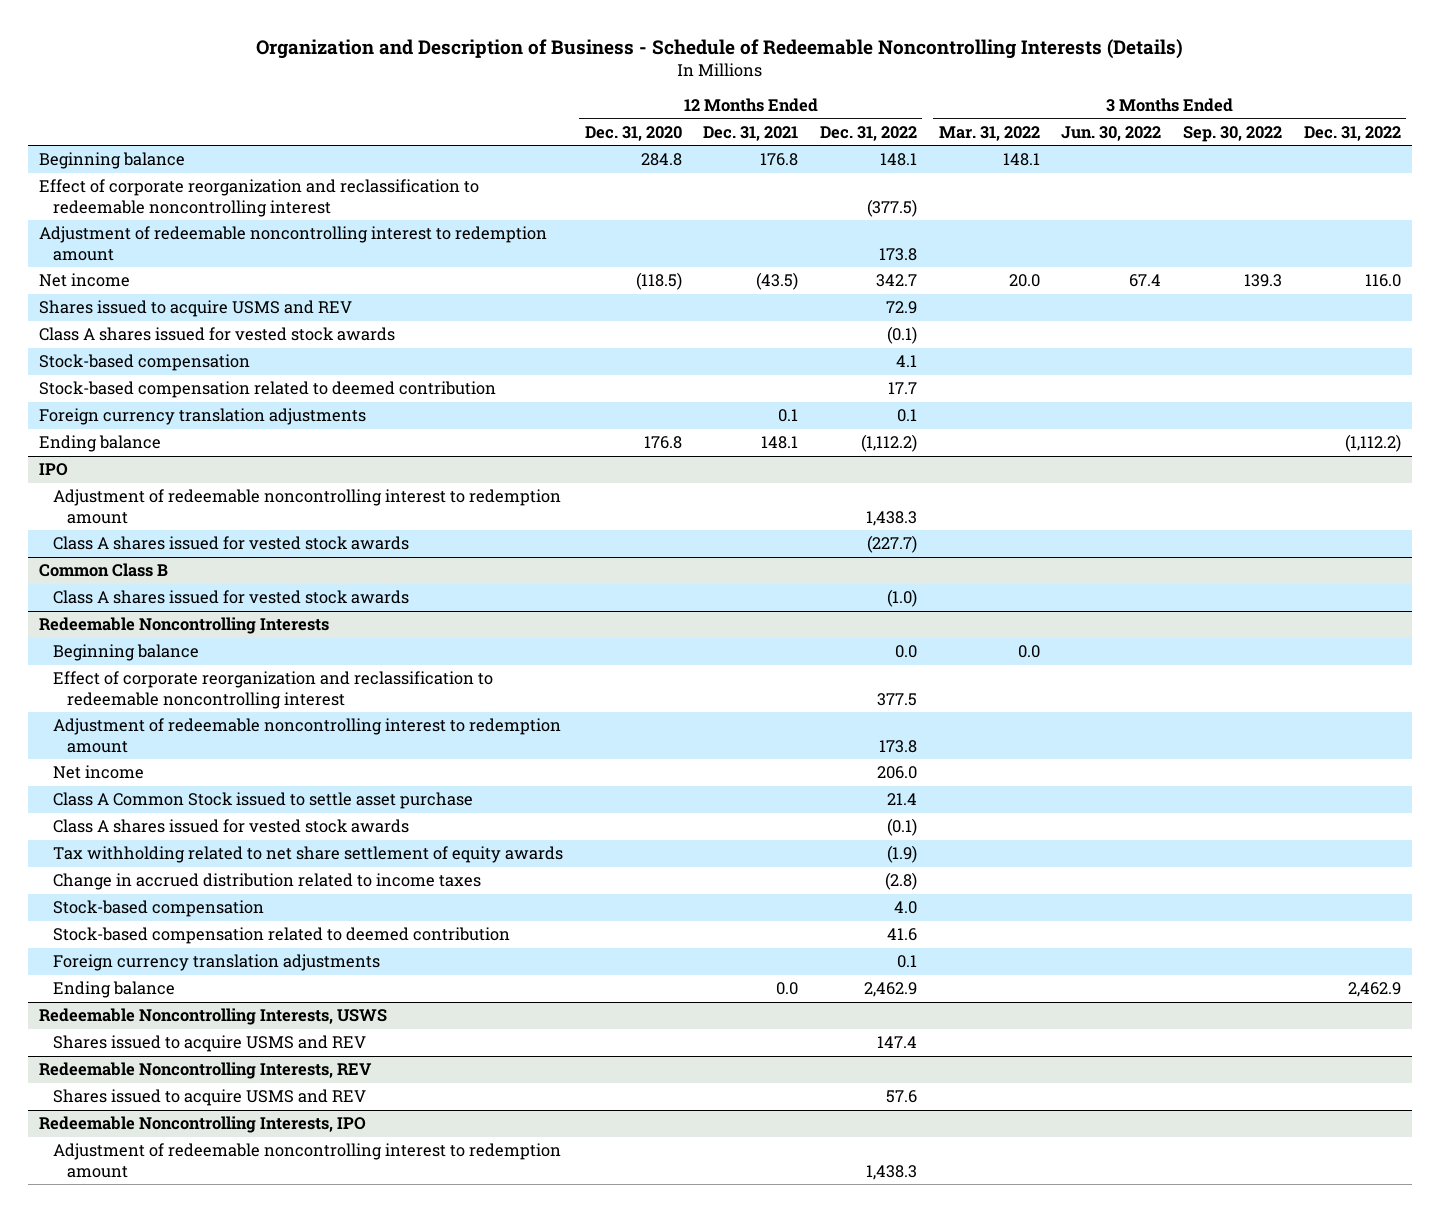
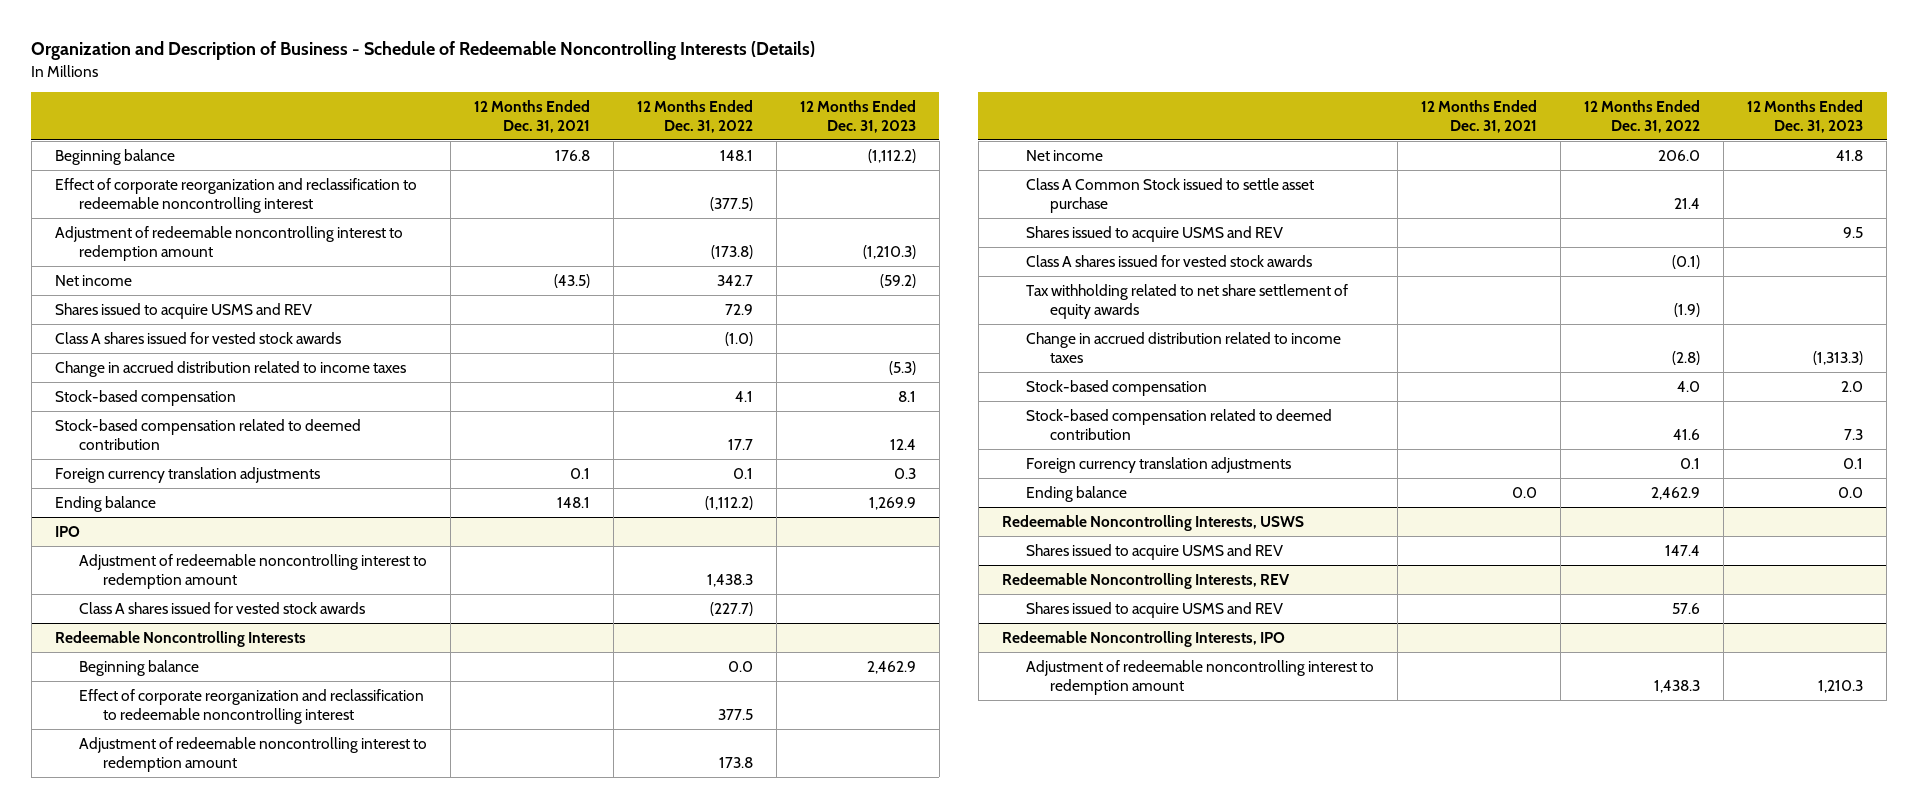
- | 12 Months Ended Dec. 31, 2020 | 12 Months Ended Dec. 31, 2021 | 12 Months Ended Dec. 31, 2022 | 3 Months Ended Mar. 31, 2022 | 3 Months Ended Jun. 30, 2022 | 3 Months Ended Sep. 30, 2022 | 3 Months Ended Dec. 31, 2022
+ | 12 Months Ended Dec. 31, 2021 | 12 Months Ended Dec. 31, 2022 | 12 Months Ended Dec. 31, 2023
- Adjustment of redeemable noncontrolling interest to redemption amount | | | 173.8 | | | |
+ Adjustment of redeemable noncontrolling interest to redemption amount | | (173.8) | (1,210.3)
- Class A shares issued for vested stock awards | | | (0.1) | | | |
+ Class A shares issued for vested stock awards | | (1.0) |
+ Change in accrued distribution related to income taxes | | | (5.3)
- Common Class B
- Class A shares issued for vested stock awards | | | (1.0) | | | |
@ Redeemable Noncontrolling Interests
+ Shares issued to acquire USMS and REV | | | 9.5

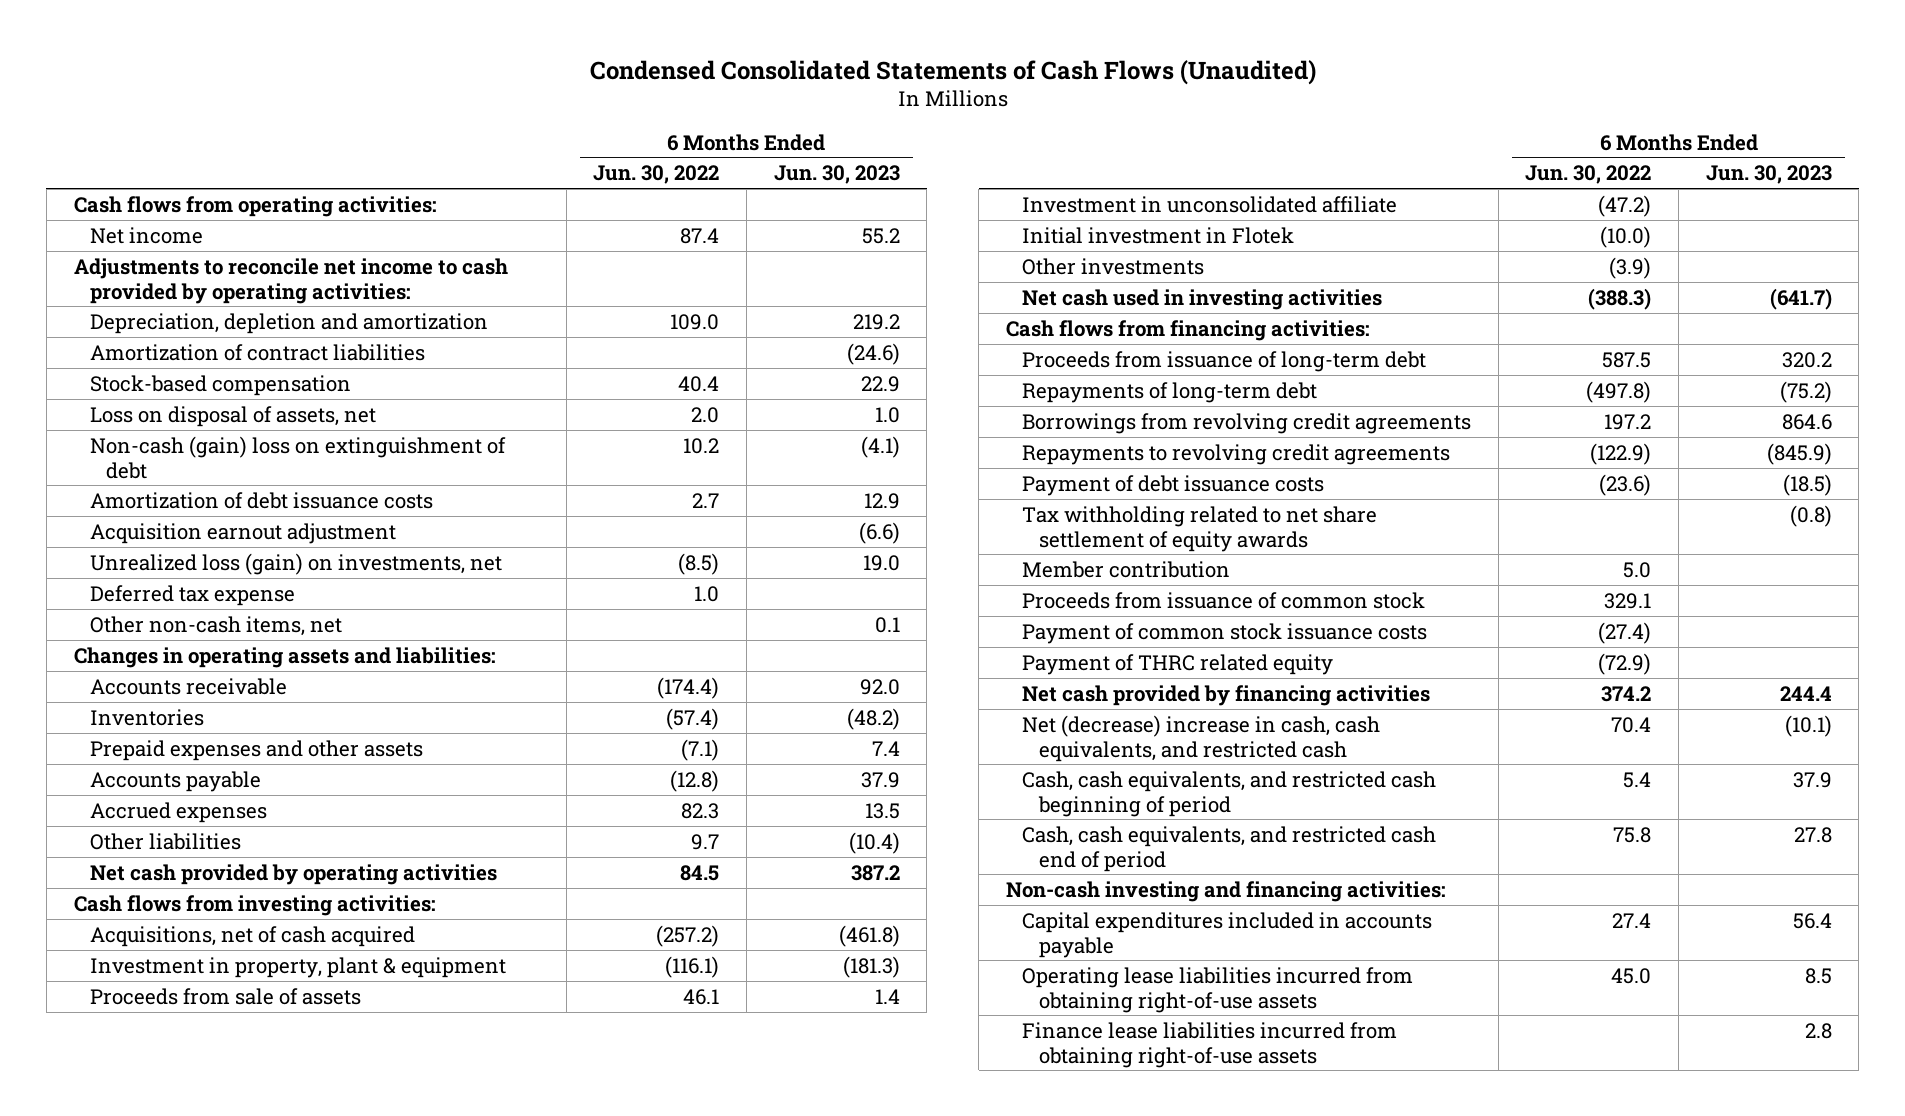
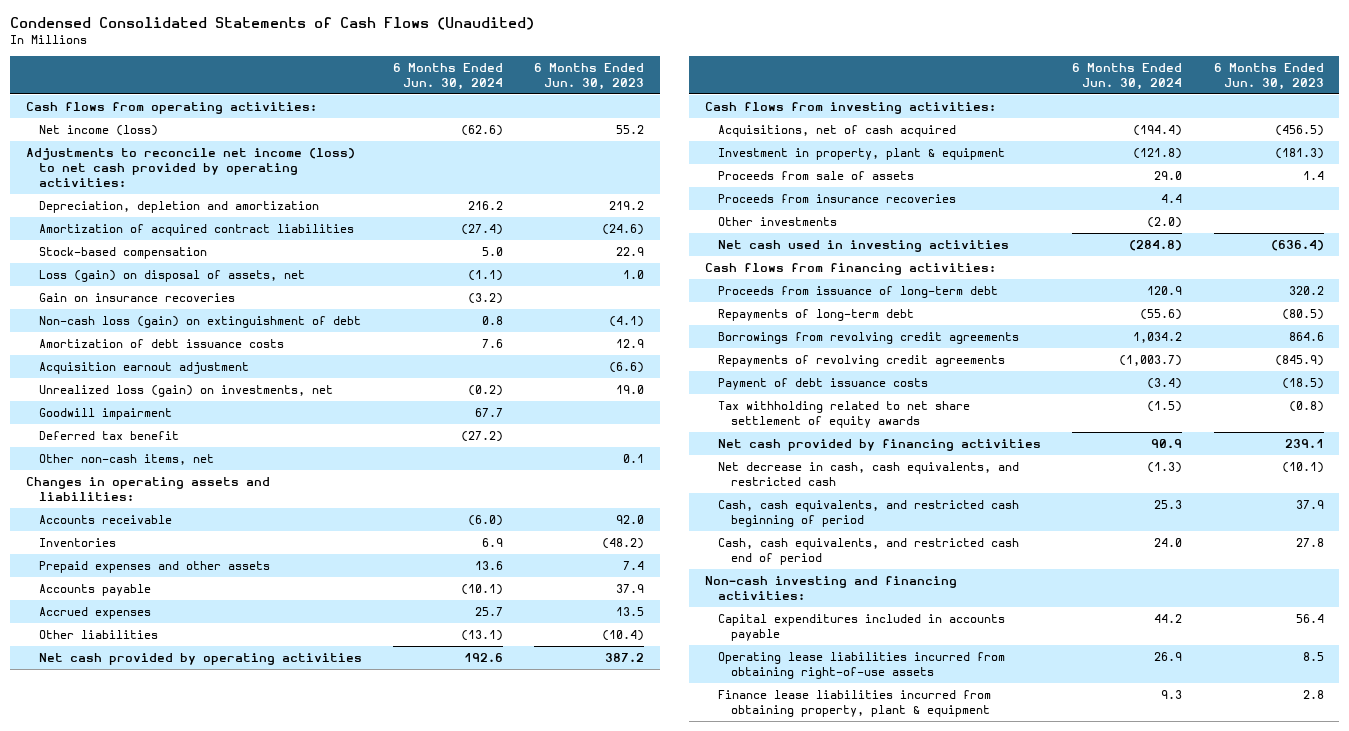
- | 6 Months Ended Jun. 30, 2022 | 6 Months Ended Jun. 30, 2023
+ | 6 Months Ended Jun. 30, 2024 | 6 Months Ended Jun. 30, 2023
- Net income | 87.4 | 55.2
- Adjustments to reconcile net income to cash provided by operating activities:
+ Net income (loss) | (62.6) | 55.2
+ Adjustments to reconcile net income (loss) to net cash provided by operating activities:
- Amortization of contract liabilities | | (24.6)
+ Amortization of acquired contract liabilities | (27.4) | (24.6)
- Loss on disposal of assets, net | 2.0 | 1.0
- Non-cash (gain) loss on extinguishment of debt | 10.2 | (4.1)
+ Loss (gain) on disposal of assets, net | (1.1) | 1.0
+ Gain on insurance recoveries | (3.2) |
+ Non-cash loss (gain) on extinguishment of debt | 0.8 | (4.1)
- Deferred tax expense | 1.0 |
+ Goodwill impairment | 67.7 |
+ Deferred tax benefit | (27.2) |
- Acquisitions, net of cash acquired | (257.2) | (461.8)
+ Acquisitions, net of cash acquired | (194.4) | (456.5)
- Investment in unconsolidated affiliate | (47.2) |
- Initial investment in Flotek | (10.0) |
+ Proceeds from insurance recoveries | 4.4 |
- Net cash used in investing activities | (388.3) | (641.7)
+ Net cash used in investing activities | (284.8) | (636.4)
- Repayments of long-term debt | (497.8) | (75.2)
+ Repayments of long-term debt | (55.6) | (80.5)
- Repayments to revolving credit agreements | (122.9) | (845.9)
+ Repayments of revolving credit agreements | (1,003.7) | (845.9)
- Member contribution | 5.0 |
- Proceeds from issuance of common stock | 329.1 |
- Payment of common stock issuance costs | (27.4) |
- Payment of THRC related equity | (72.9) |
- Net cash provided by financing activities | 374.2 | 244.4
- Net (decrease) increase in cash, cash equivalents, and restricted cash | 70.4 | (10.1)
+ Net cash provided by financing activities | 90.9 | 239.1
+ Net decrease in cash, cash equivalents, and restricted cash | (1.3) | (10.1)
- Finance lease liabilities incurred from obtaining right-of-use assets | | 2.8
+ Finance lease liabilities incurred from obtaining property, plant & equipment | 9.3 | 2.8

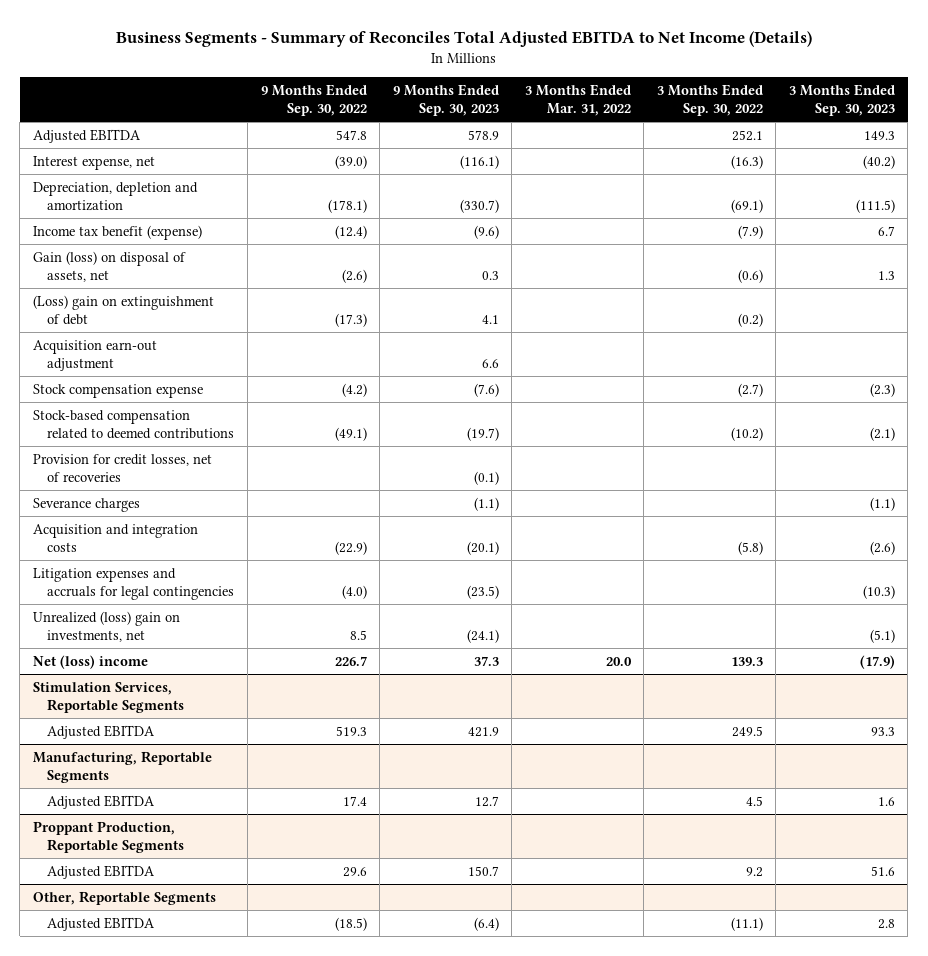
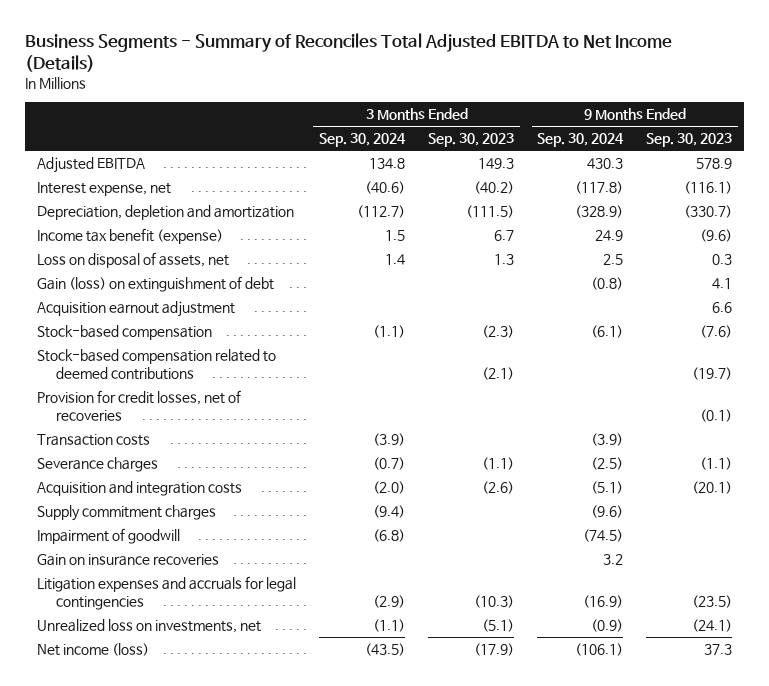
- | 9 Months Ended Sep. 30, 2022 | 9 Months Ended Sep. 30, 2023 | 3 Months Ended Mar. 31, 2022 | 3 Months Ended Sep. 30, 2022 | 3 Months Ended Sep. 30, 2023
+ | 3 Months Ended Sep. 30, 2024 | 3 Months Ended Sep. 30, 2023 | 9 Months Ended Sep. 30, 2024 | 9 Months Ended Sep. 30, 2023
- Gain (loss) on disposal of assets, net | (2.6) | 0.3 | | (0.6) | 1.3
- (Loss) gain on extinguishment of debt | (17.3) | 4.1 | | (0.2) |
- Acquisition earn-out adjustment | | 6.6 | | |
- Stock compensation expense | (4.2) | (7.6) | | (2.7) | (2.3)
+ Loss on disposal of assets, net | 1.4 | 1.3 | 2.5 | 0.3
+ Gain (loss) on extinguishment of debt | | | (0.8) | 4.1
+ Acquisition earnout adjustment | | | | 6.6
+ Stock-based compensation | (1.1) | (2.3) | (6.1) | (7.6)
+ Transaction costs | (3.9) | | (3.9) |
+ Supply commitment charges | (9.4) | | (9.6) |
+ Impairment of goodwill | (6.8) | | (74.5) |
+ Gain on insurance recoveries | | | 3.2 |
- Unrealized (loss) gain on investments, net | 8.5 | (24.1) | | | (5.1)
- Net (loss) income | 226.7 | 37.3 | 20.0 | 139.3 | (17.9)
- Stimulation Services, Reportable Segments
- Adjusted EBITDA | 519.3 | 421.9 | | 249.5 | 93.3
- Manufacturing, Reportable Segments
- Adjusted EBITDA | 17.4 | 12.7 | | 4.5 | 1.6
- Proppant Production, Reportable Segments
- Adjusted EBITDA | 29.6 | 150.7 | | 9.2 | 51.6
- Other, Reportable Segments
- Adjusted EBITDA | (18.5) | (6.4) | | (11.1) | 2.8
+ Unrealized loss on investments, net | (1.1) | (5.1) | (0.9) | (24.1)
+ Net income (loss) | (43.5) | (17.9) | (106.1) | 37.3

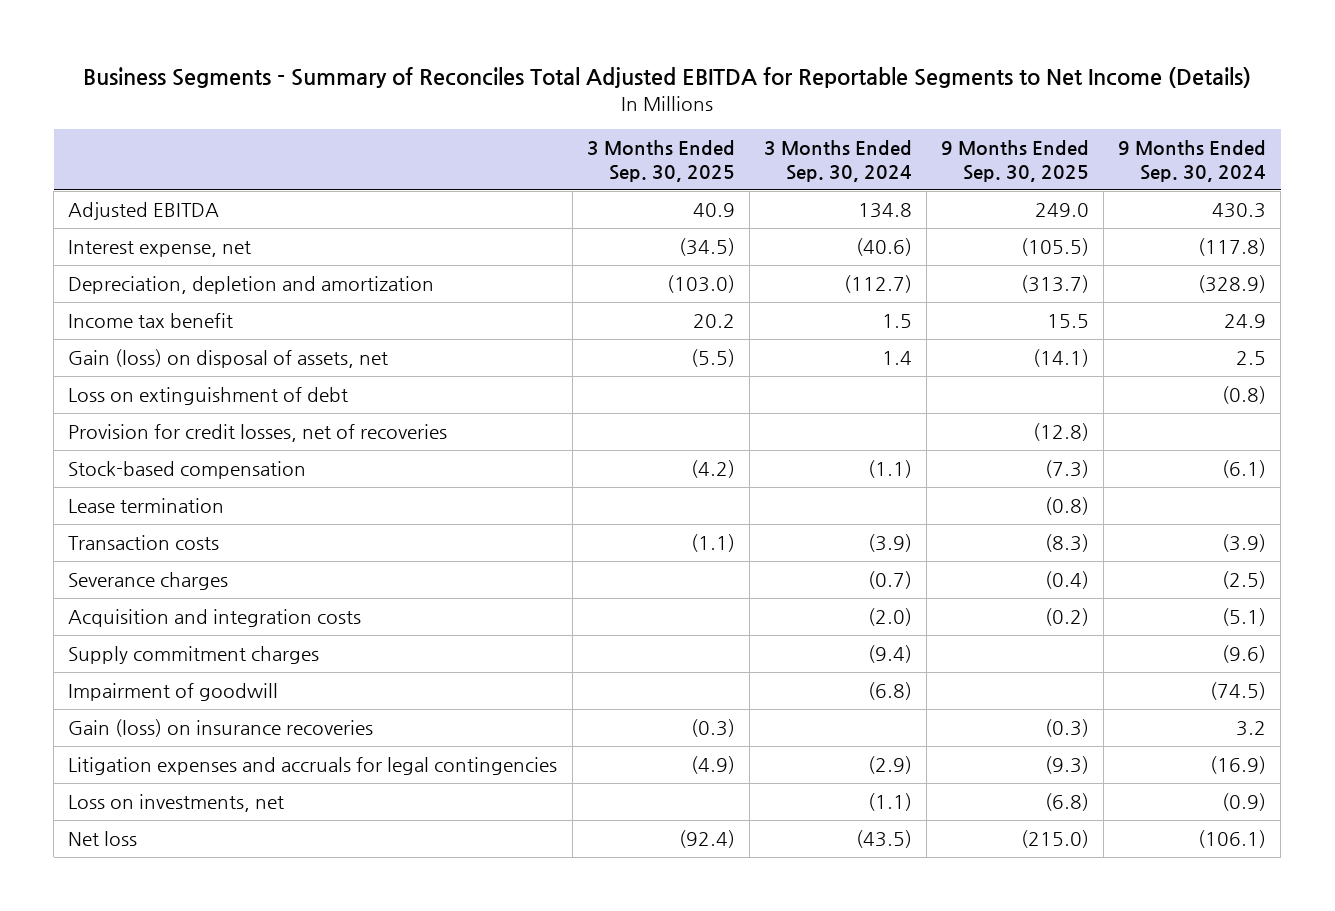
- Business Segments - Summary of Reconciles Total Adjusted EBITDA to Net Income (Details)
+ Business Segments - Summary of Reconciles Total Adjusted EBITDA for Reportable Segments to Net Income (Details)
- | 3 Months Ended Sep. 30, 2024 | 3 Months Ended Sep. 30, 2023 | 9 Months Ended Sep. 30, 2024 | 9 Months Ended Sep. 30, 2023
+ | 3 Months Ended Sep. 30, 2025 | 3 Months Ended Sep. 30, 2024 | 9 Months Ended Sep. 30, 2025 | 9 Months Ended Sep. 30, 2024
- Income tax benefit (expense) | 1.5 | 6.7 | 24.9 | (9.6)
- Loss on disposal of assets, net | 1.4 | 1.3 | 2.5 | 0.3
- Gain (loss) on extinguishment of debt | | | (0.8) | 4.1
- Acquisition earnout adjustment | | | | 6.6
- Stock-based compensation related to deemed contributions | | (2.1) | | (19.7)
+ Income tax benefit | 20.2 | 1.5 | 15.5 | 24.9
+ Gain (loss) on disposal of assets, net | (5.5) | 1.4 | (14.1) | 2.5
+ Loss on extinguishment of debt | | | | (0.8)
moved down: Stock-based compensation | (4.2) | (1.1) | (7.3) | (6.1)
+ Lease termination | | | (0.8) |
- Gain on insurance recoveries | | | 3.2 |
+ Gain (loss) on insurance recoveries | (0.3) | | (0.3) | 3.2
- Unrealized loss on investments, net | (1.1) | (5.1) | (0.9) | (24.1)
- Net income (loss) | (43.5) | (17.9) | (106.1) | 37.3
+ Loss on investments, net | | (1.1) | (6.8) | (0.9)
+ Net loss | (92.4) | (43.5) | (215.0) | (106.1)

